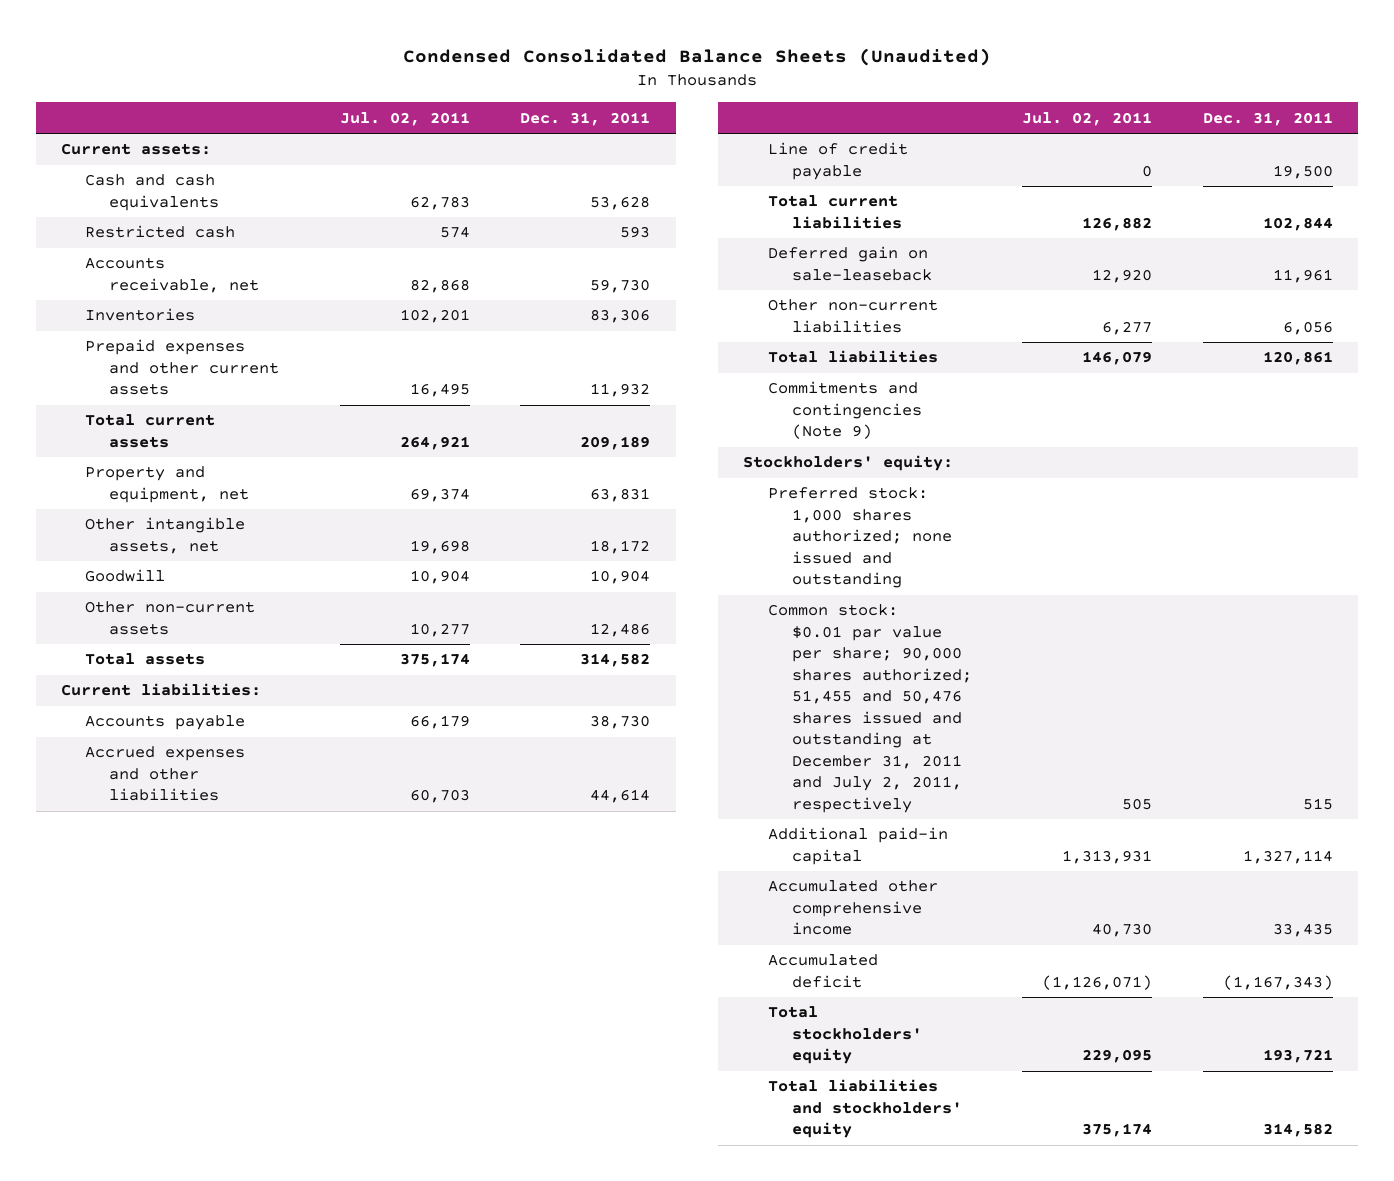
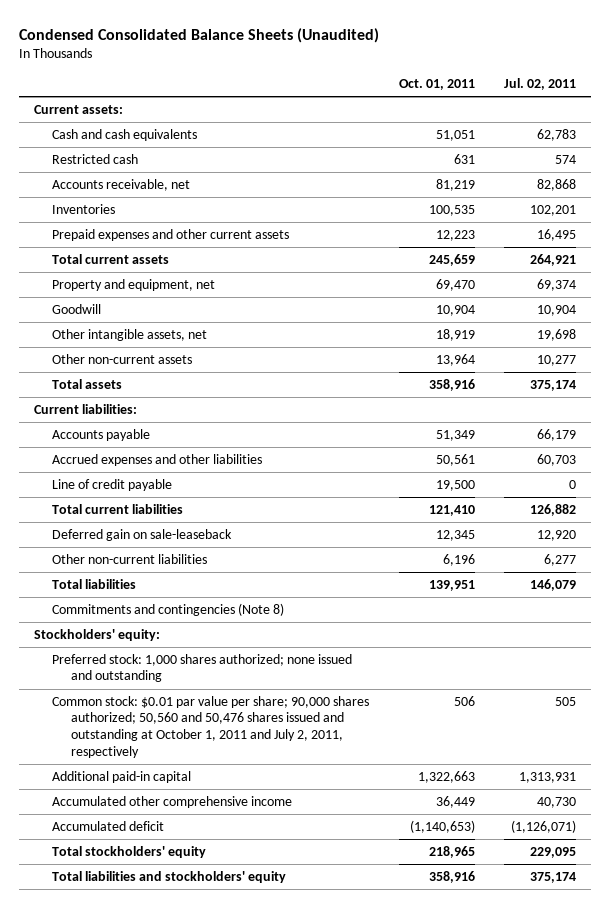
- | Jul. 02, 2011 | Dec. 31, 2011
+ | Oct. 01, 2011 | Jul. 02, 2011
moved down: Other intangible assets, net | 18,919 | 19,698
- Commitments and contingencies (Note 9)
+ Commitments and contingencies (Note 8)
- Common stock: $0.01 par value per share; 90,000 shares authorized; 51,455 and 50,476 shares issued and outstanding at December 31, 2011 and July 2, 2011, respectively | 505 | 515
+ Common stock: $0.01 par value per share; 90,000 shares authorized; 50,560 and 50,476 shares issued and outstanding at October 1, 2011 and July 2, 2011, respectively | 506 | 505

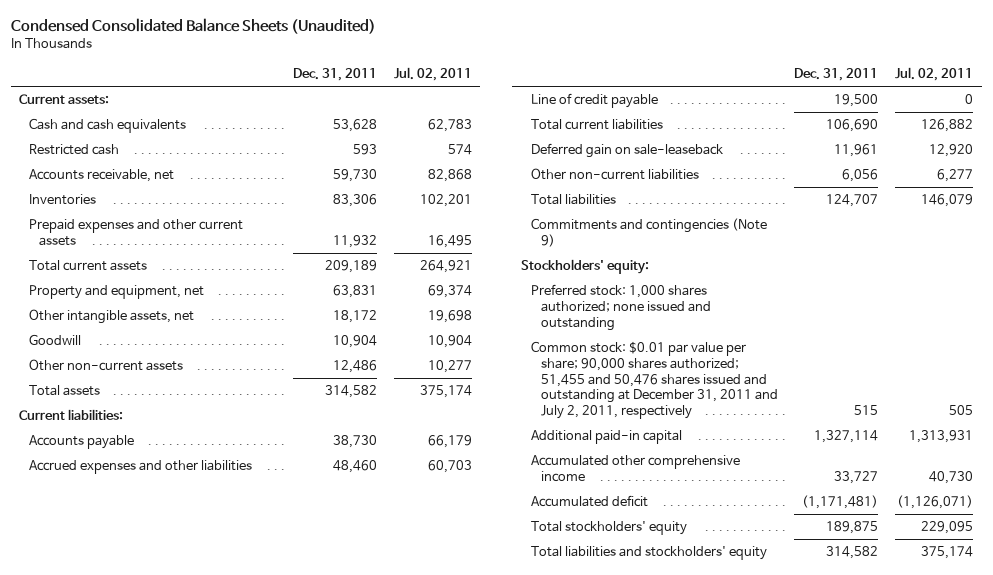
- | Oct. 01, 2011 | Jul. 02, 2011
+ | Dec. 31, 2011 | Jul. 02, 2011
moved down: Goodwill | 10,904 | 10,904
- Commitments and contingencies (Note 8)
+ Commitments and contingencies (Note 9)
- Common stock: $0.01 par value per share; 90,000 shares authorized; 50,560 and 50,476 shares issued and outstanding at October 1, 2011 and July 2, 2011, respectively | 506 | 505
+ Common stock: $0.01 par value per share; 90,000 shares authorized; 51,455 and 50,476 shares issued and outstanding at December 31, 2011 and July 2, 2011, respectively | 515 | 505

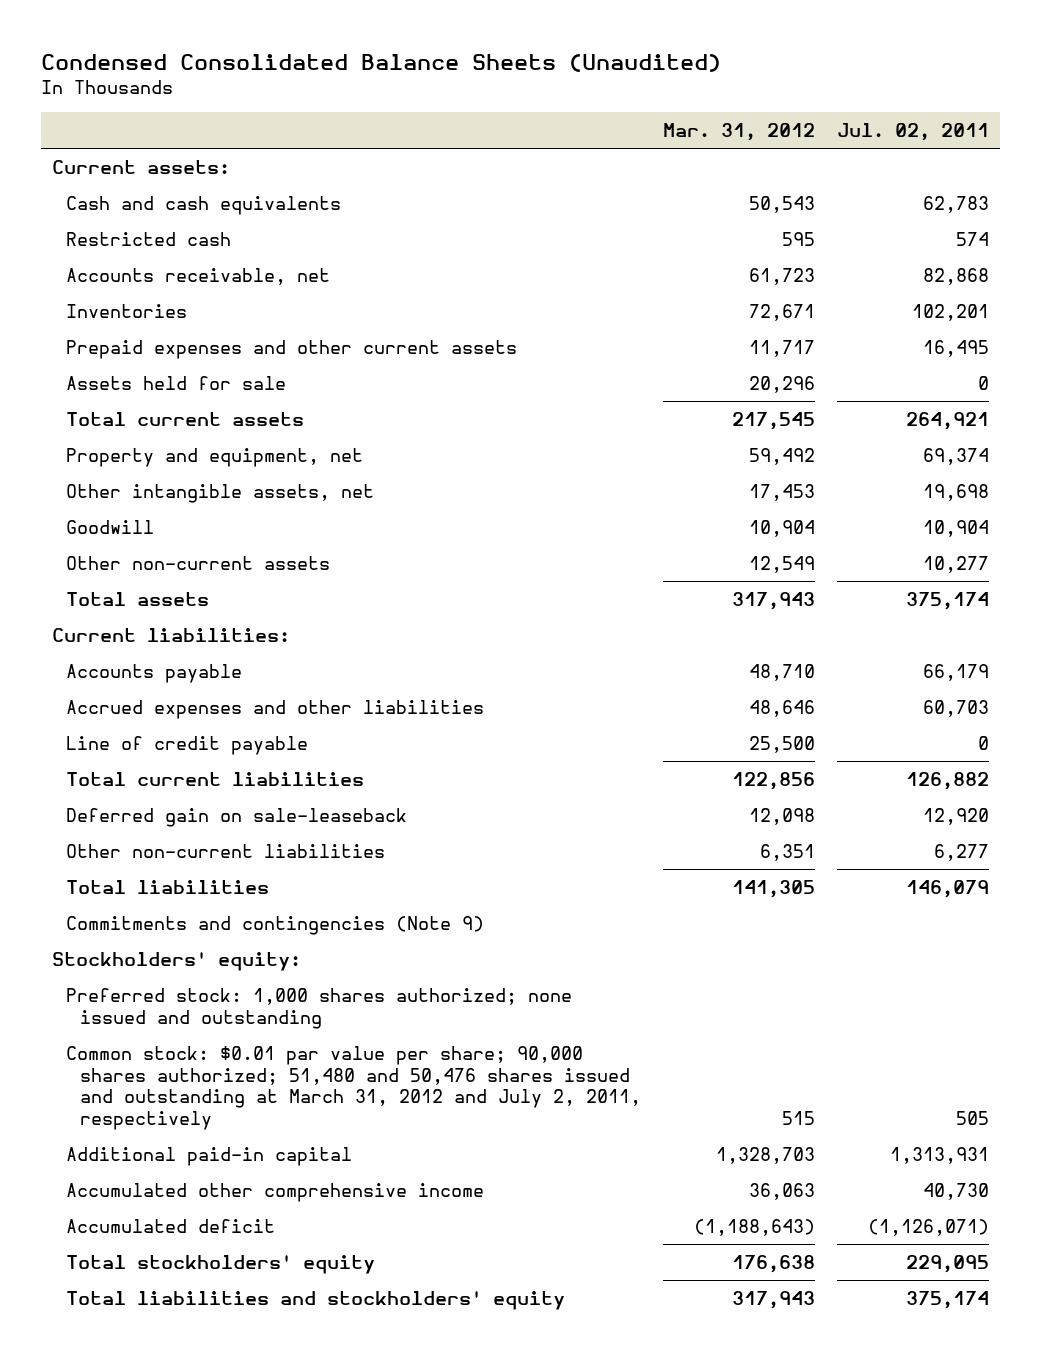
- | Dec. 31, 2011 | Jul. 02, 2011
+ | Mar. 31, 2012 | Jul. 02, 2011
+ Assets held for sale | 20,296 | 0
- Common stock: $0.01 par value per share; 90,000 shares authorized; 51,455 and 50,476 shares issued and outstanding at December 31, 2011 and July 2, 2011, respectively | 515 | 505
+ Common stock: $0.01 par value per share; 90,000 shares authorized; 51,480 and 50,476 shares issued and outstanding at March 31, 2012 and July 2, 2011, respectively | 515 | 505

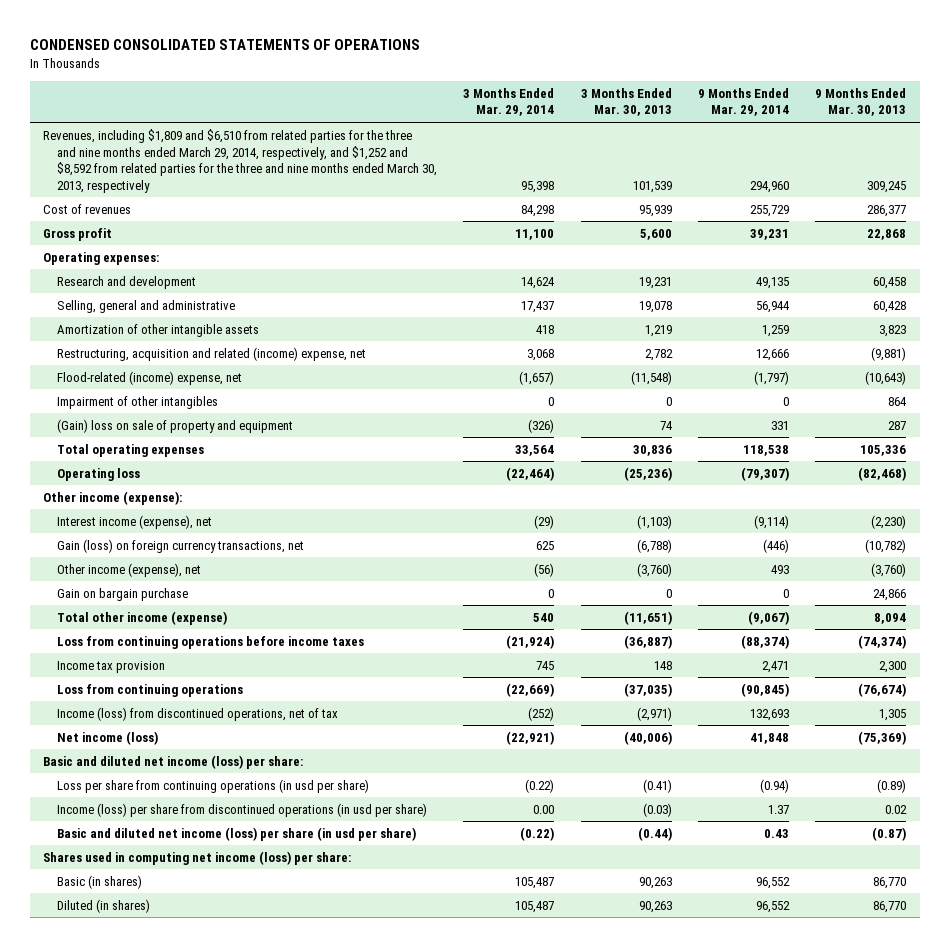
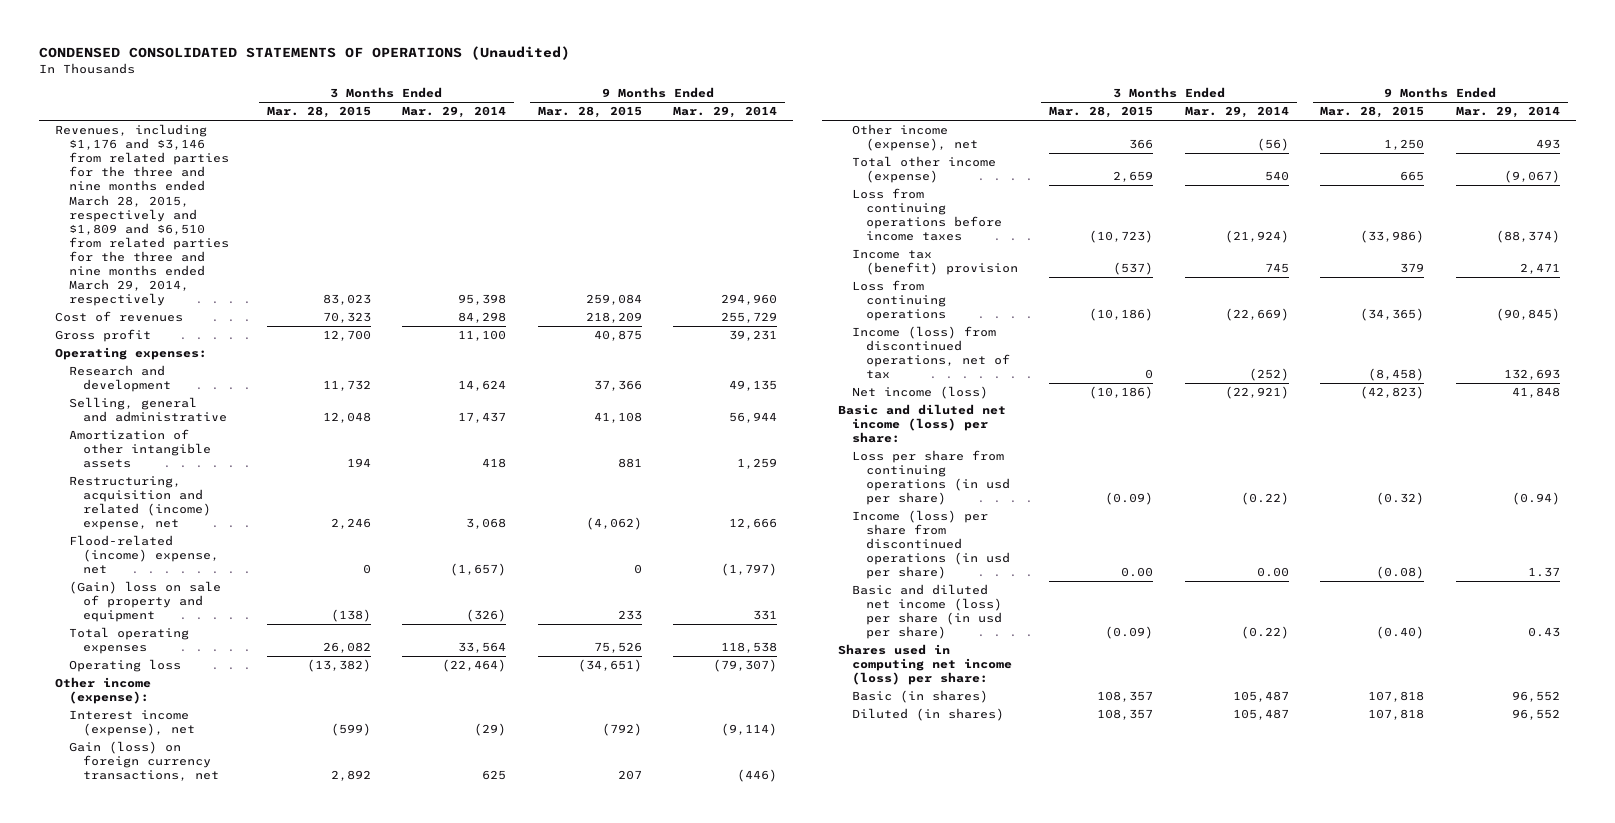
- CONDENSED CONSOLIDATED STATEMENTS OF OPERATIONS
+ CONDENSED CONSOLIDATED STATEMENTS OF OPERATIONS (Unaudited)
- | 3 Months Ended Mar. 29, 2014 | 3 Months Ended Mar. 30, 2013 | 9 Months Ended Mar. 29, 2014 | 9 Months Ended Mar. 30, 2013
+ | 3 Months Ended Mar. 28, 2015 | 3 Months Ended Mar. 29, 2014 | 9 Months Ended Mar. 28, 2015 | 9 Months Ended Mar. 29, 2014
- Revenues, including $1,809 and $6,510 from related parties for the three and nine months ended March 29, 2014, respectively, and $1,252 and $8,592 from related parties for the three and nine months ended March 30, 2013, respectively | 95,398 | 101,539 | 294,960 | 309,245
+ Revenues, including $1,176 and $3,146 from related parties for the three and nine months ended March 28, 2015, respectively and $1,809 and $6,510 from related parties for the three and nine months ended March 29, 2014, respectively | 83,023 | 95,398 | 259,084 | 294,960
- Impairment of other intangibles | 0 | 0 | 0 | 864
- Gain on bargain purchase | 0 | 0 | 0 | 24,866
- Income tax provision | 745 | 148 | 2,471 | 2,300
+ Income tax (benefit) provision | (537) | 745 | 379 | 2,471

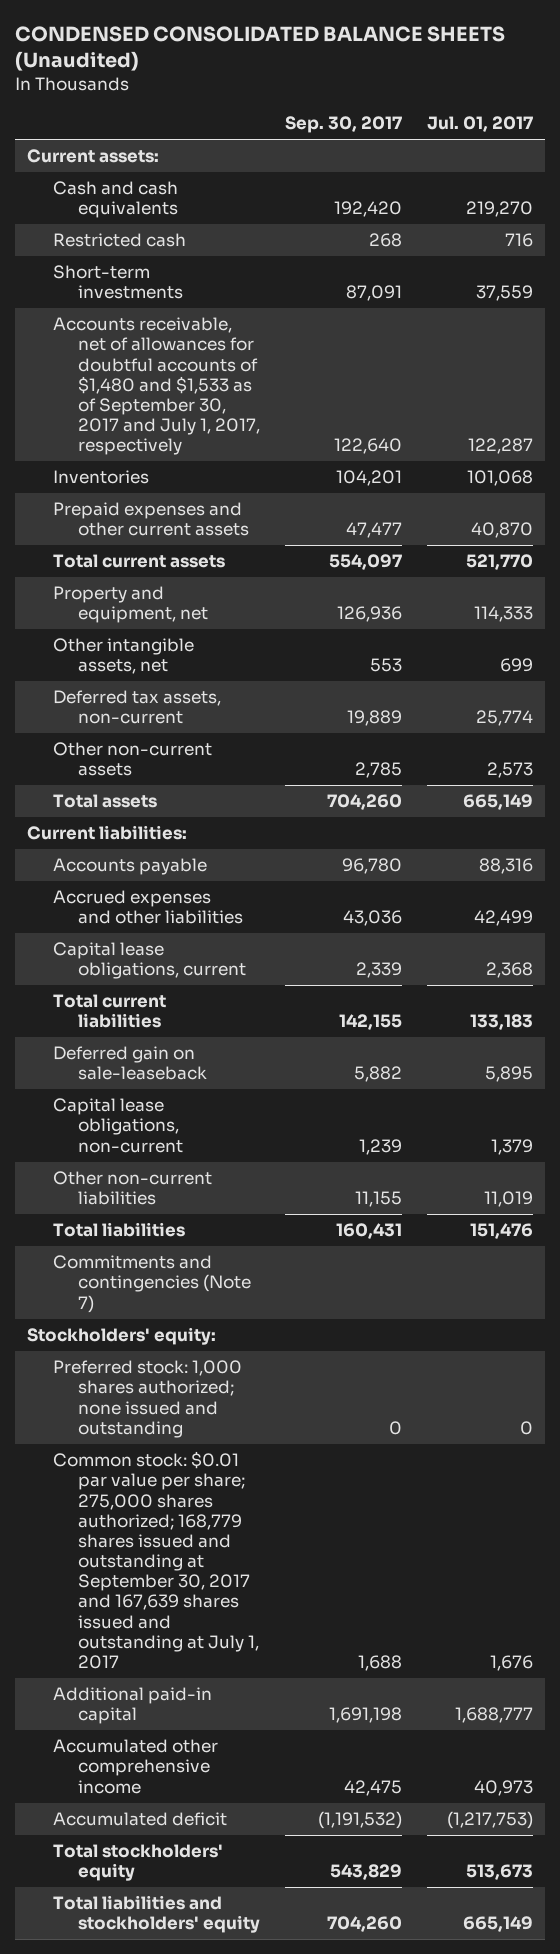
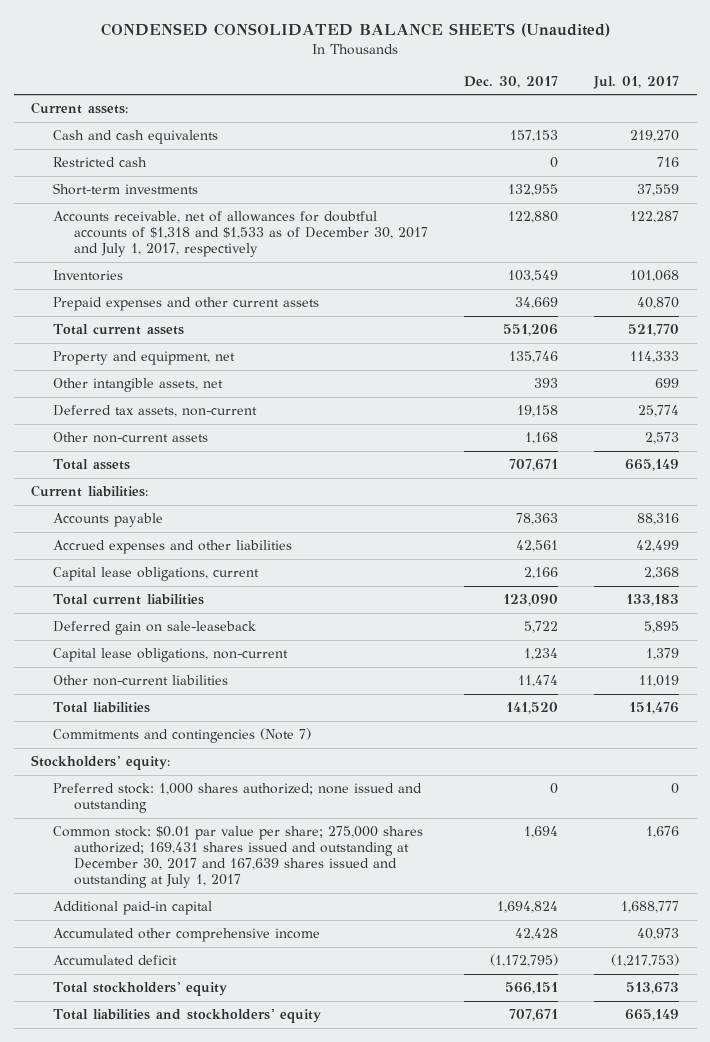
- | Sep. 30, 2017 | Jul. 01, 2017
+ | Dec. 30, 2017 | Jul. 01, 2017
- Accounts receivable, net of allowances for doubtful accounts of $1,480 and $1,533 as of September 30, 2017 and July 1, 2017, respectively | 122,640 | 122,287
+ Accounts receivable, net of allowances for doubtful accounts of $1,318 and $1,533 as of December 30, 2017 and July 1, 2017, respectively | 122,880 | 122,287
- Common stock: $0.01 par value per share; 275,000 shares authorized; 168,779 shares issued and outstanding at September 30, 2017 and 167,639 shares issued and outstanding at July 1, 2017 | 1,688 | 1,676
+ Common stock: $0.01 par value per share; 275,000 shares authorized; 169,431 shares issued and outstanding at December 30, 2017 and 167,639 shares issued and outstanding at July 1, 2017 | 1,694 | 1,676

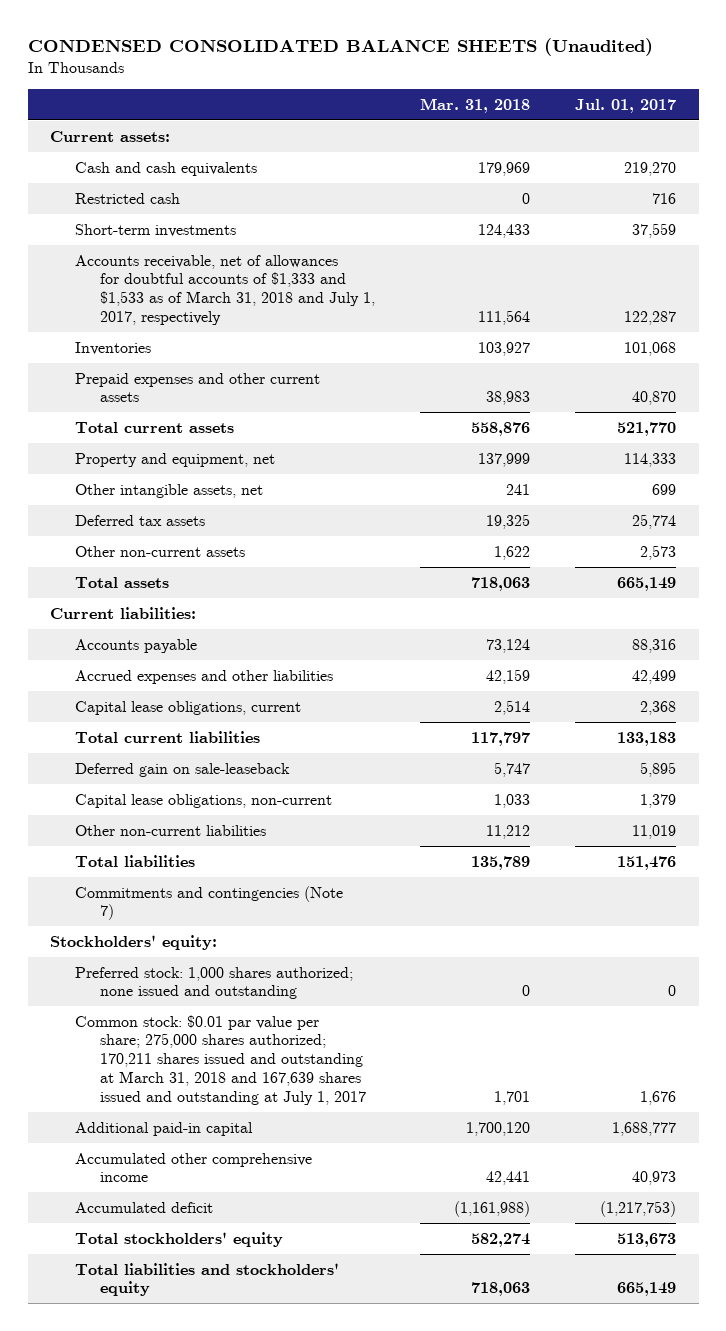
- | Dec. 30, 2017 | Jul. 01, 2017
+ | Mar. 31, 2018 | Jul. 01, 2017
- Accounts receivable, net of allowances for doubtful accounts of $1,318 and $1,533 as of December 30, 2017 and July 1, 2017, respectively | 122,880 | 122,287
+ Accounts receivable, net of allowances for doubtful accounts of $1,333 and $1,533 as of March 31, 2018 and July 1, 2017, respectively | 111,564 | 122,287
- Deferred tax assets, non-current | 19,158 | 25,774
+ Deferred tax assets | 19,325 | 25,774
- Common stock: $0.01 par value per share; 275,000 shares authorized; 169,431 shares issued and outstanding at December 30, 2017 and 167,639 shares issued and outstanding at July 1, 2017 | 1,694 | 1,676
+ Common stock: $0.01 par value per share; 275,000 shares authorized; 170,211 shares issued and outstanding at March 31, 2018 and 167,639 shares issued and outstanding at July 1, 2017 | 1,701 | 1,676

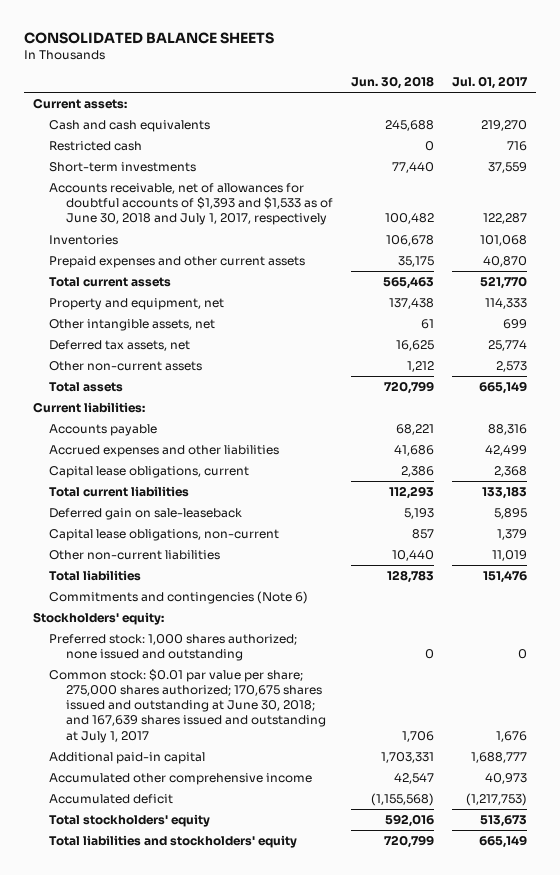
- CONDENSED CONSOLIDATED BALANCE SHEETS (Unaudited)
+ CONSOLIDATED BALANCE SHEETS
- | Mar. 31, 2018 | Jul. 01, 2017
+ | Jun. 30, 2018 | Jul. 01, 2017
- Accounts receivable, net of allowances for doubtful accounts of $1,333 and $1,533 as of March 31, 2018 and July 1, 2017, respectively | 111,564 | 122,287
+ Accounts receivable, net of allowances for doubtful accounts of $1,393 and $1,533 as of June 30, 2018 and July 1, 2017, respectively | 100,482 | 122,287
- Deferred tax assets | 19,325 | 25,774
+ Deferred tax assets, net | 16,625 | 25,774
- Commitments and contingencies (Note 7)
+ Commitments and contingencies (Note 6)
- Common stock: $0.01 par value per share; 275,000 shares authorized; 170,211 shares issued and outstanding at March 31, 2018 and 167,639 shares issued and outstanding at July 1, 2017 | 1,701 | 1,676
+ Common stock: $0.01 par value per share; 275,000 shares authorized; 170,675 shares issued and outstanding at June 30, 2018; and 167,639 shares issued and outstanding at July 1, 2017 | 1,706 | 1,676

